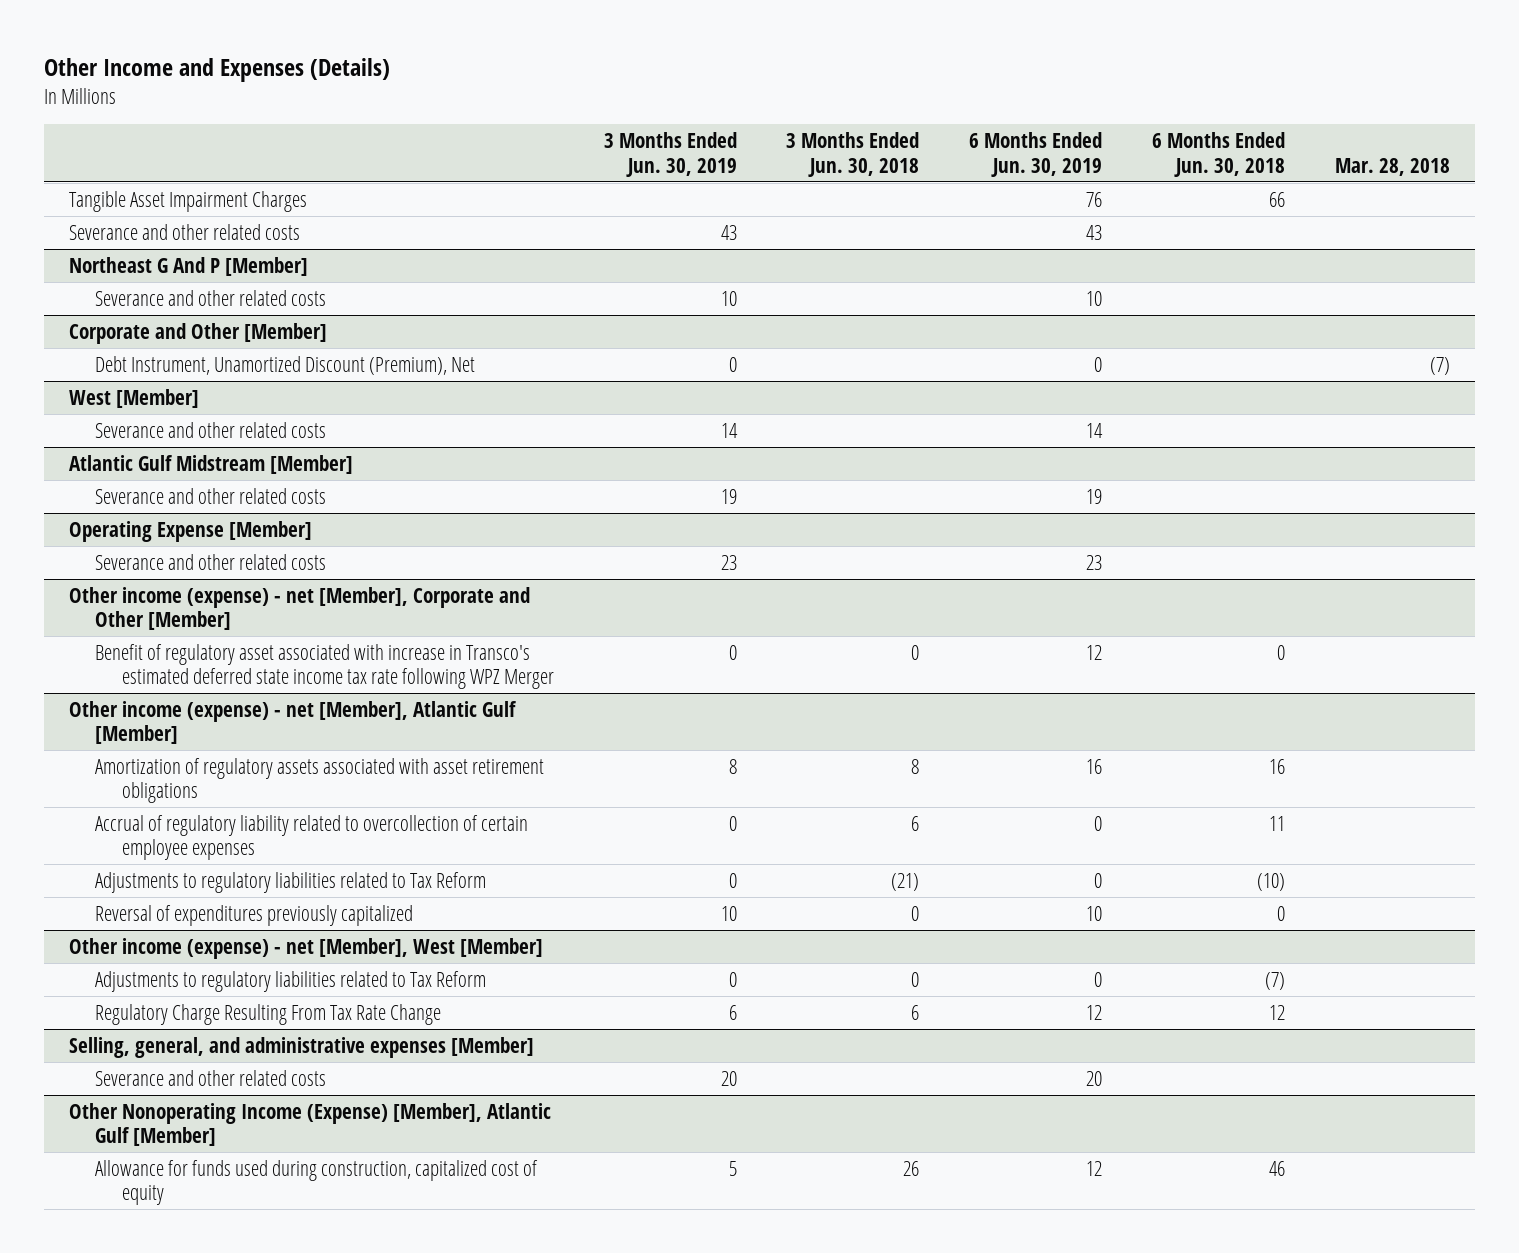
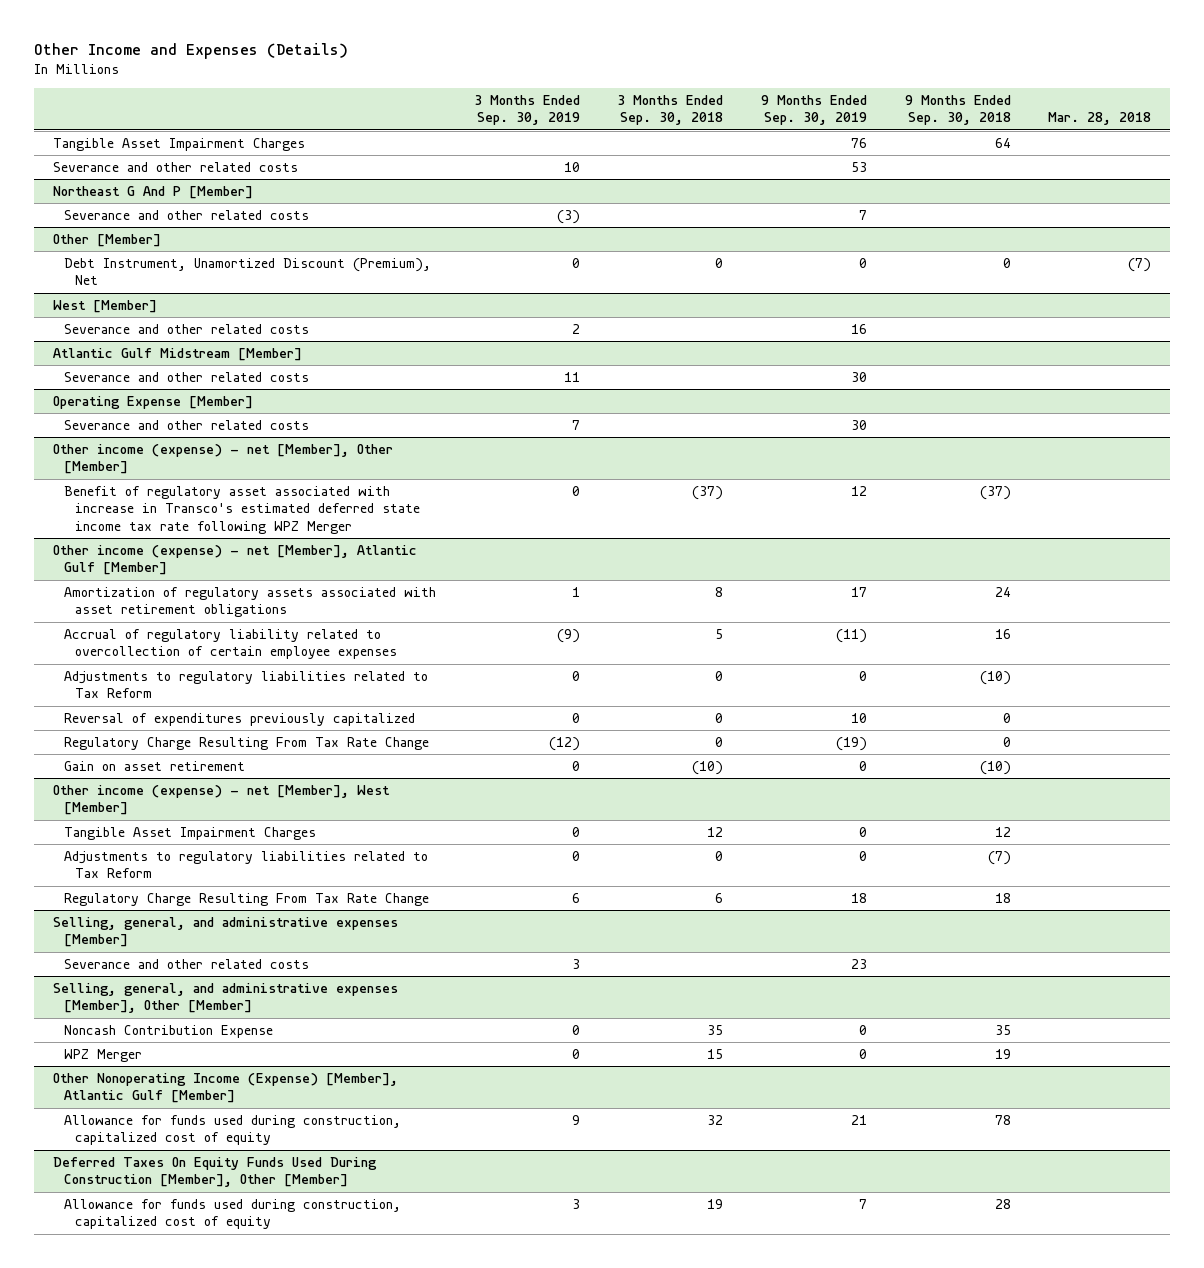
- | 3 Months Ended Jun. 30, 2019 | 3 Months Ended Jun. 30, 2018 | 6 Months Ended Jun. 30, 2019 | 6 Months Ended Jun. 30, 2018 | Mar. 28, 2018
+ | 3 Months Ended Sep. 30, 2019 | 3 Months Ended Sep. 30, 2018 | 9 Months Ended Sep. 30, 2019 | 9 Months Ended Sep. 30, 2018 | Mar. 28, 2018
- Corporate and Other [Member]
+ Other [Member]
- Other income (expense) - net [Member], Corporate and Other [Member]
+ Other income (expense) - net [Member], Other [Member]
@ Other income (expense) - net [Member], Atlantic Gulf [Member]
+ Regulatory Charge Resulting From Tax Rate Change | (12) | 0 | (19) | 0 |
+ Gain on asset retirement | 0 | (10) | 0 | (10) |
@ Other income (expense) - net [Member], West [Member]
+ Tangible Asset Impairment Charges | 0 | 12 | 0 | 12 |
+ Selling, general, and administrative expenses [Member], Other [Member]
+ Noncash Contribution Expense | 0 | 35 | 0 | 35 |
+ WPZ Merger | 0 | 15 | 0 | 19 |
+ Deferred Taxes On Equity Funds Used During Construction [Member], Other [Member]
+ Allowance for funds used during construction, capitalized cost of equity | 3 | 19 | 7 | 28 |

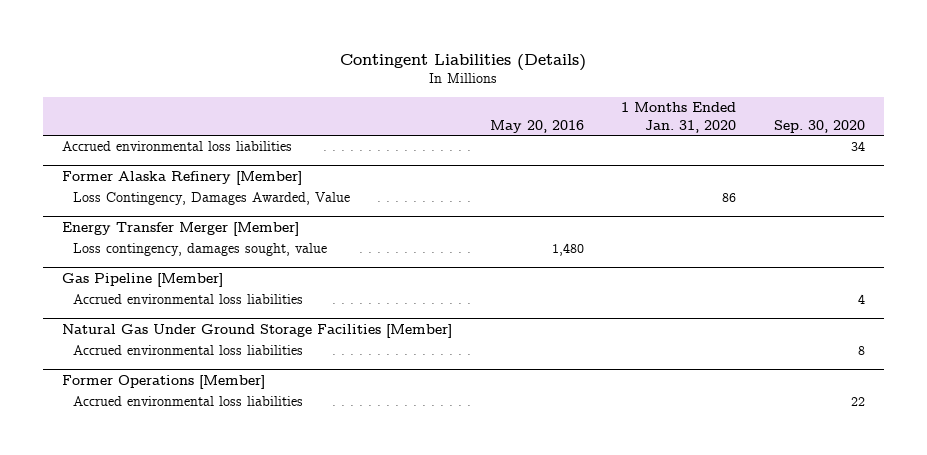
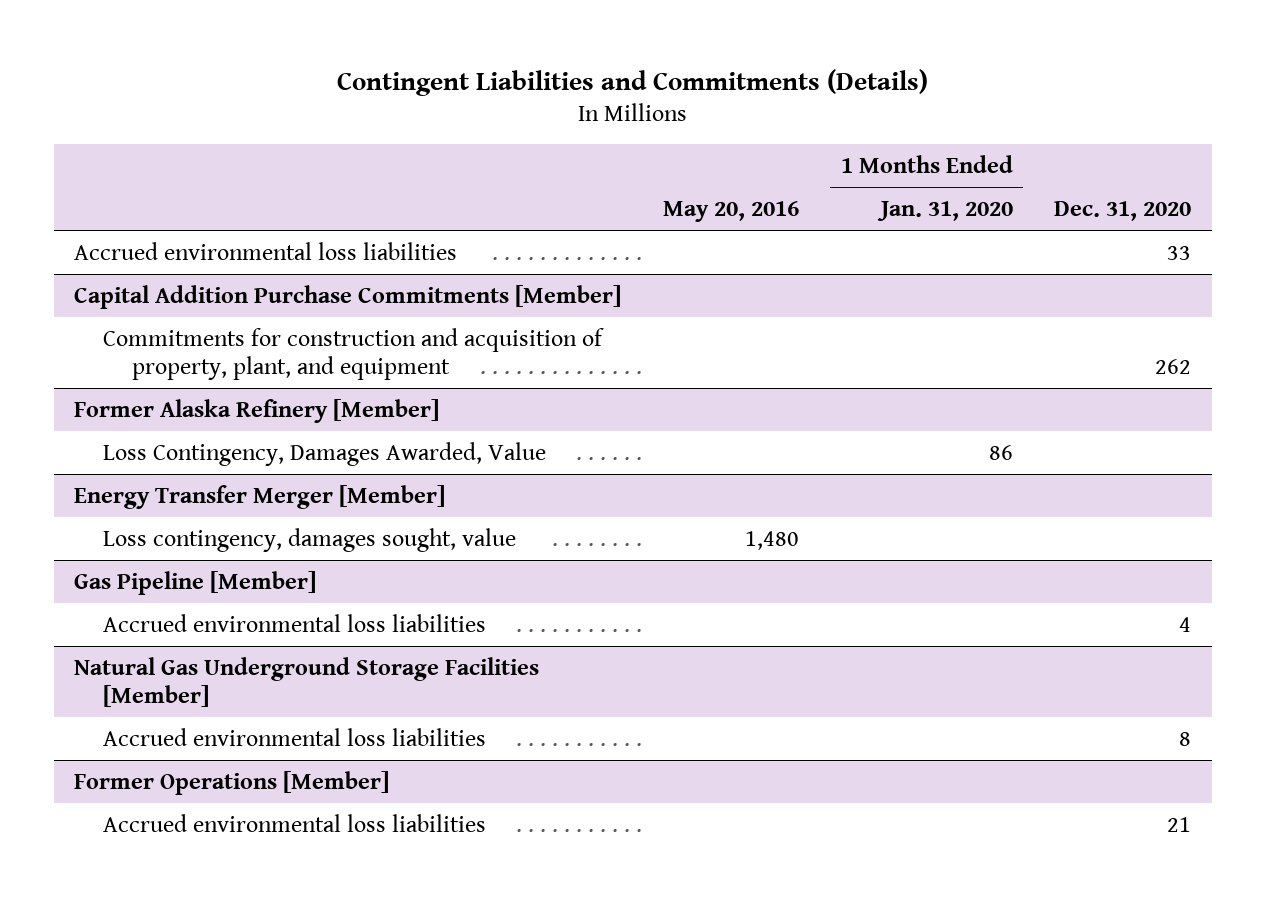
- Contingent Liabilities (Details)
+ Contingent Liabilities and Commitments (Details)
- | May 20, 2016 | 1 Months Ended Jan. 31, 2020 | Sep. 30, 2020
+ | May 20, 2016 | 1 Months Ended Jan. 31, 2020 | Dec. 31, 2020
+ Capital Addition Purchase Commitments [Member]
+ Commitments for construction and acquisition of property, plant, and equipment | | | 262
- Natural Gas Under Ground Storage Facilities [Member]
+ Natural Gas Underground Storage Facilities [Member]

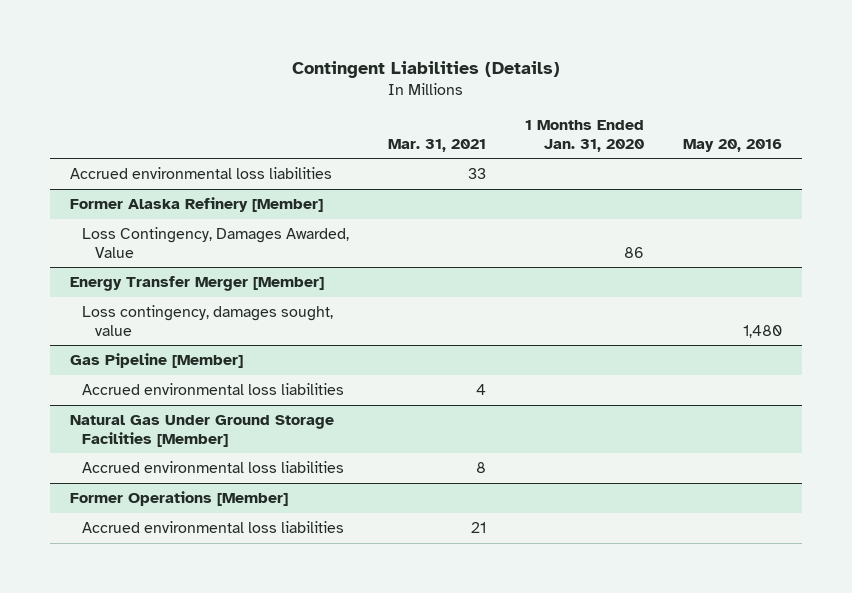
- Contingent Liabilities and Commitments (Details)
+ Contingent Liabilities (Details)
- | May 20, 2016 | 1 Months Ended Jan. 31, 2020 | Dec. 31, 2020
+ | Mar. 31, 2021 | 1 Months Ended Jan. 31, 2020 | May 20, 2016
- Capital Addition Purchase Commitments [Member]
- Commitments for construction and acquisition of property, plant, and equipment | | | 262
- Natural Gas Underground Storage Facilities [Member]
+ Natural Gas Under Ground Storage Facilities [Member]

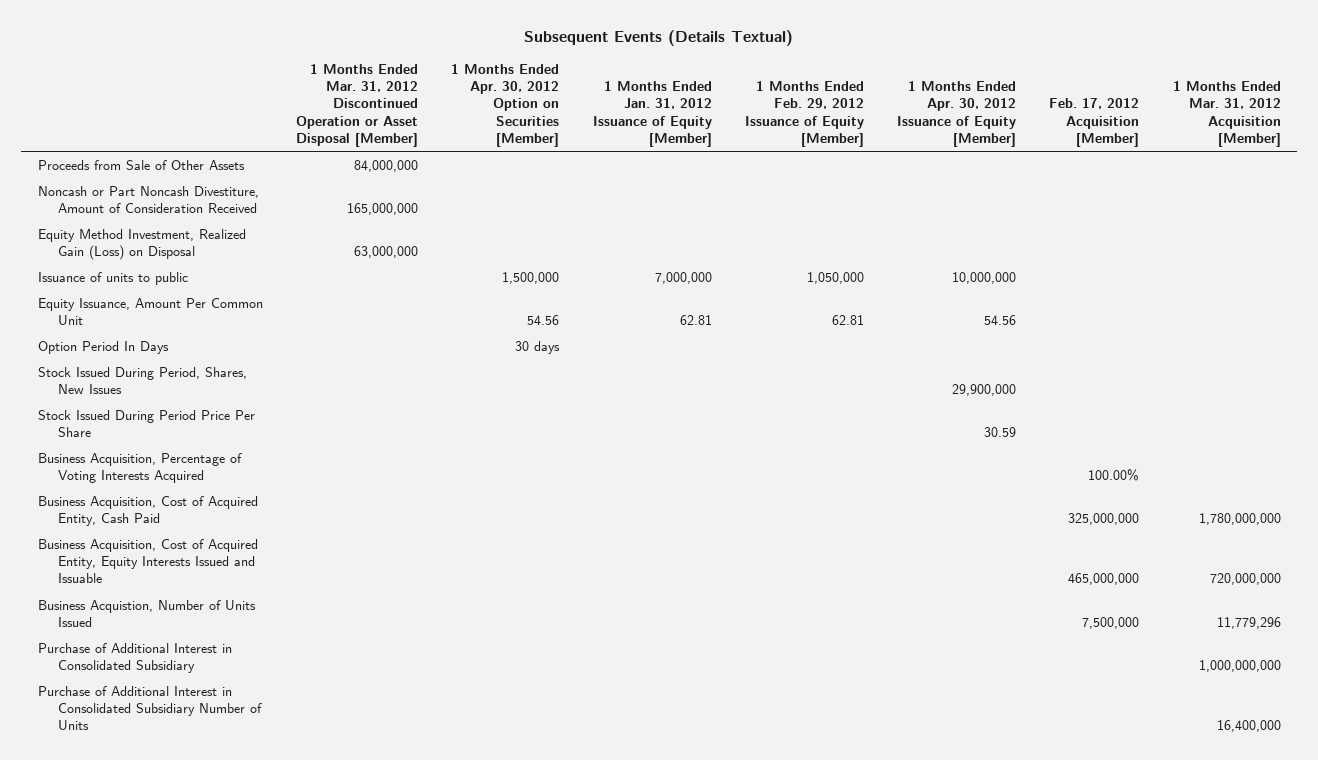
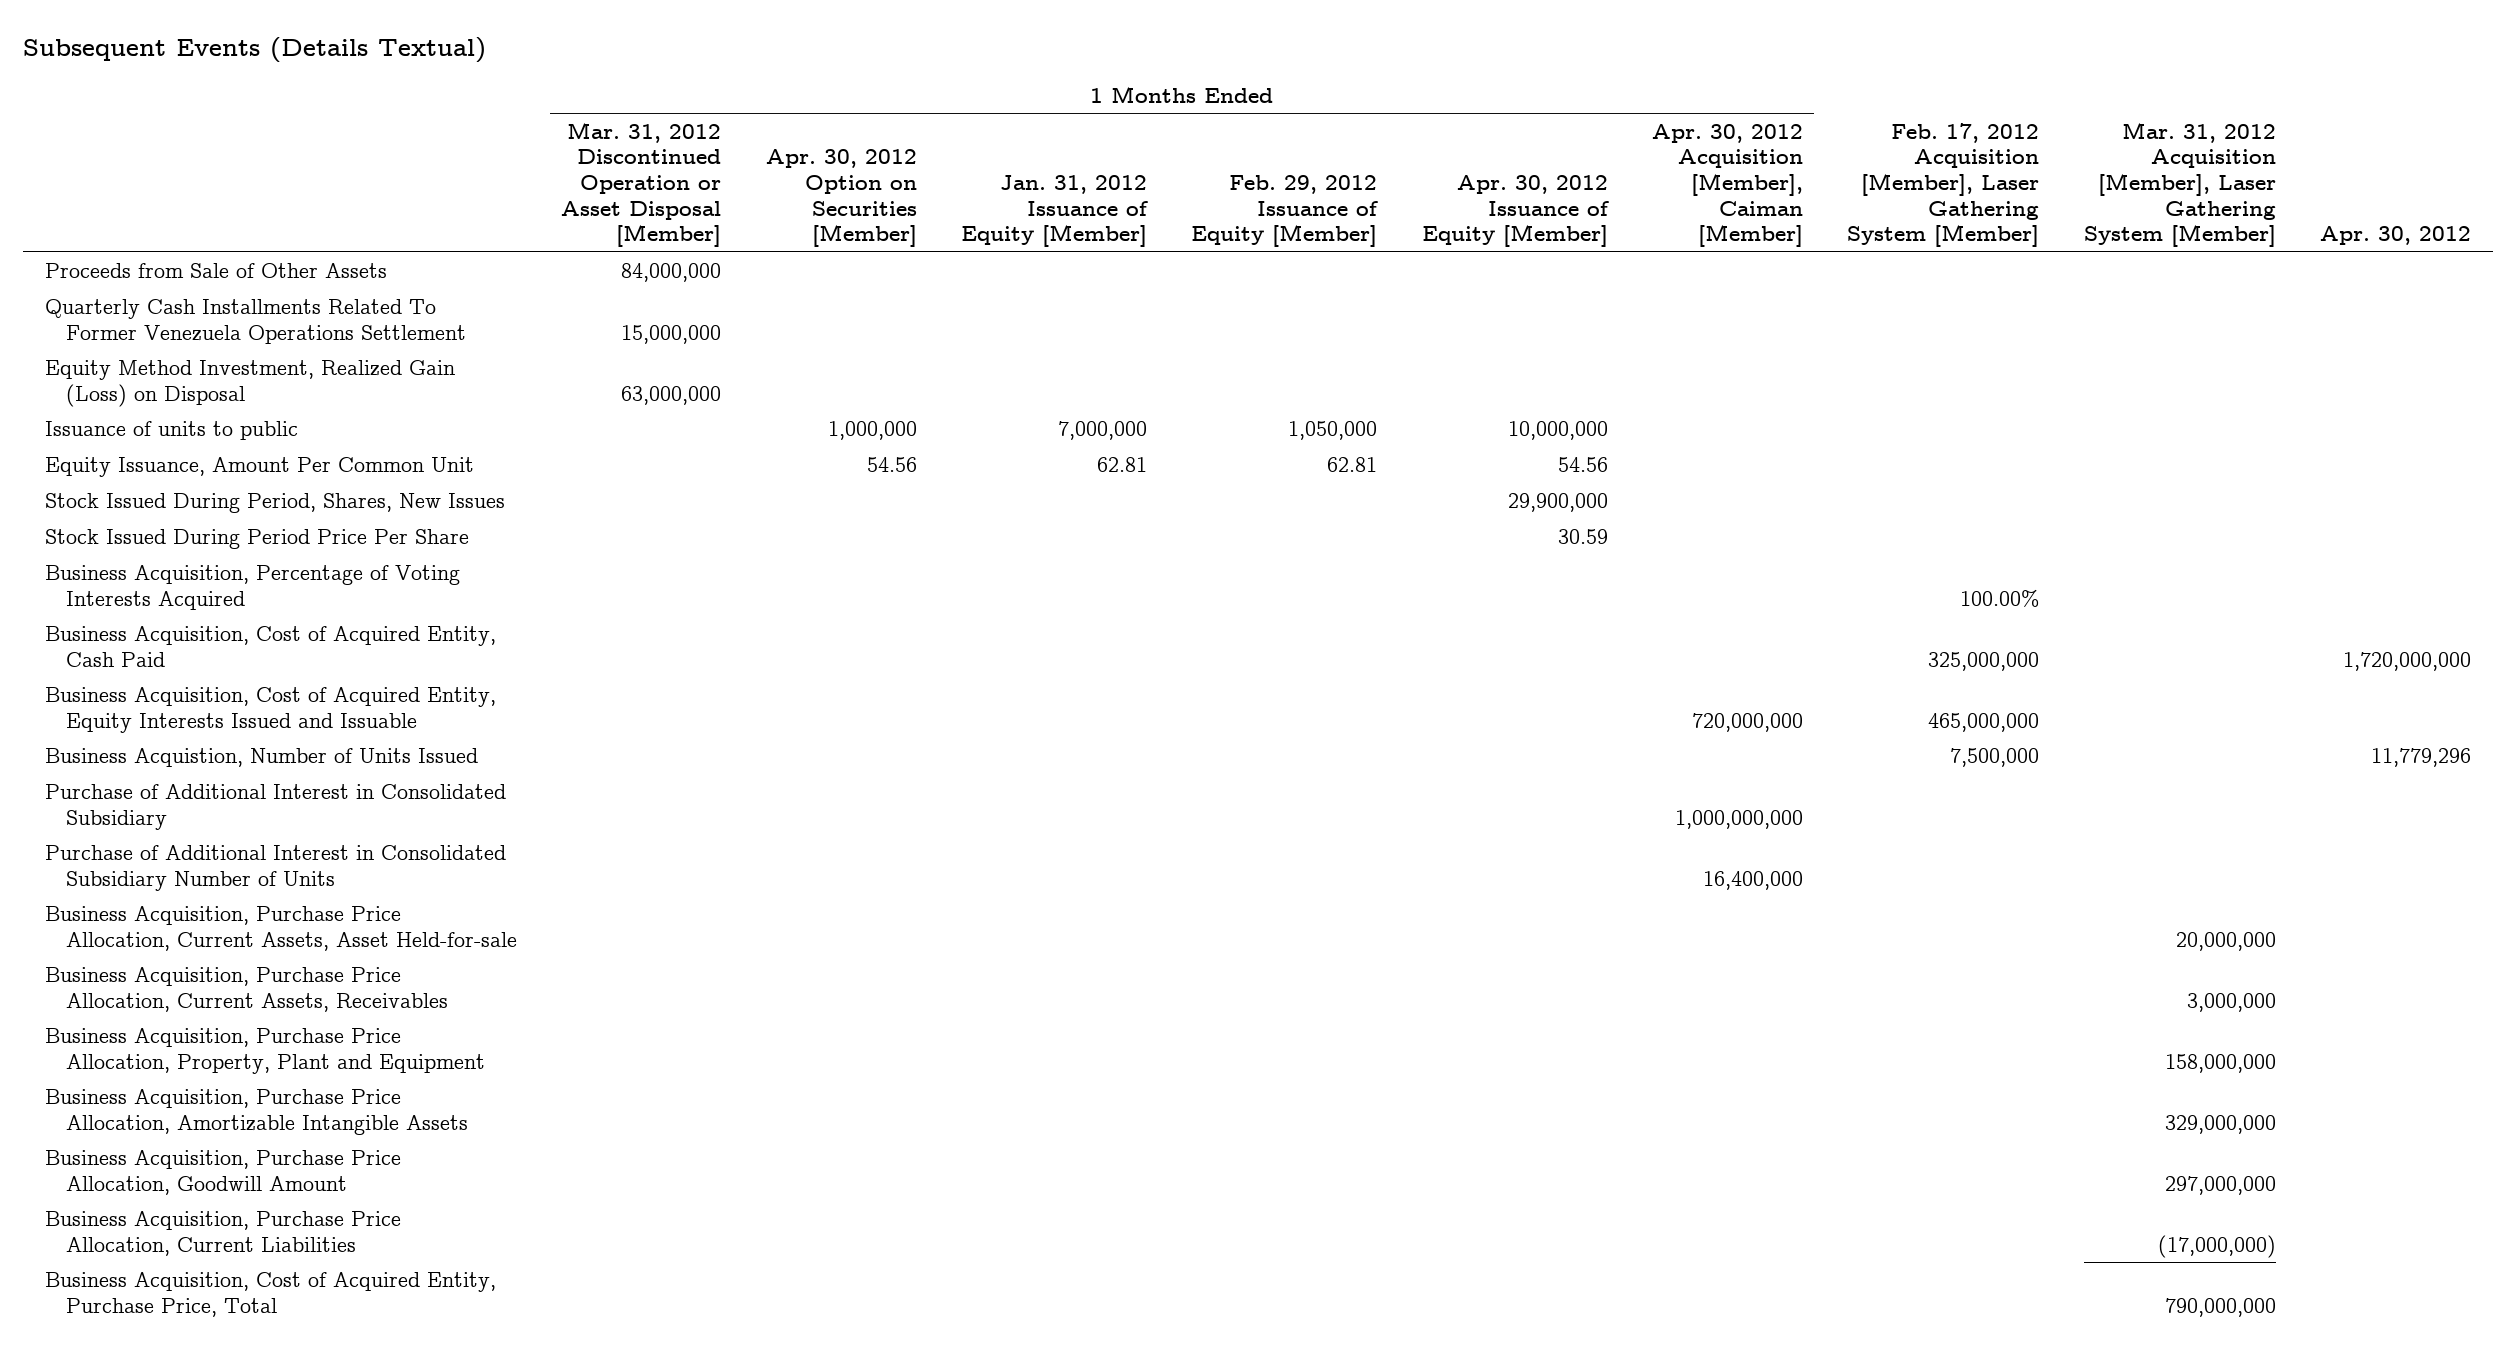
- | 1 Months Ended Mar. 31, 2012 Discontinued Operation or Asset Disposal [Member] | 1 Months Ended Apr. 30, 2012 Option on Securities [Member] | 1 Months Ended Jan. 31, 2012 Issuance of Equity [Member] | 1 Months Ended Feb. 29, 2012 Issuance of Equity [Member] | 1 Months Ended Apr. 30, 2012 Issuance of Equity [Member] | Feb. 17, 2012 Acquisition [Member] | 1 Months Ended Mar. 31, 2012 Acquisition [Member]
+ | 1 Months Ended Mar. 31, 2012 Discontinued Operation or Asset Disposal [Member] | 1 Months Ended Apr. 30, 2012 Option on Securities [Member] | 1 Months Ended Jan. 31, 2012 Issuance of Equity [Member] | 1 Months Ended Feb. 29, 2012 Issuance of Equity [Member] | 1 Months Ended Apr. 30, 2012 Issuance of Equity [Member] | 1 Months Ended Apr. 30, 2012 Acquisition [Member], Caiman [Member] | Feb. 17, 2012 Acquisition [Member], Laser Gathering System [Member] | Mar. 31, 2012 Acquisition [Member], Laser Gathering System [Member] | Apr. 30, 2012
- Noncash or Part Noncash Divestiture, Amount of Consideration Received | 165,000,000 | | | | | |
+ Quarterly Cash Installments Related To Former Venezuela Operations Settlement | 15,000,000 | | | | | | | |
- Issuance of units to public | | 1,500,000 | 7,000,000 | 1,050,000 | 10,000,000 | |
+ Issuance of units to public | | 1,000,000 | 7,000,000 | 1,050,000 | 10,000,000 | | | |
- Option Period In Days | | 30 days | | | | |
+ Business Acquisition, Purchase Price Allocation, Current Assets, Asset Held-for-sale | | | | | | | | 20,000,000 |
+ Business Acquisition, Purchase Price Allocation, Current Assets, Receivables | | | | | | | | 3,000,000 |
+ Business Acquisition, Purchase Price Allocation, Property, Plant and Equipment | | | | | | | | 158,000,000 |
+ Business Acquisition, Purchase Price Allocation, Amortizable Intangible Assets | | | | | | | | 329,000,000 |
+ Business Acquisition, Purchase Price Allocation, Goodwill Amount | | | | | | | | 297,000,000 |
+ Business Acquisition, Purchase Price Allocation, Current Liabilities | | | | | | | | (17,000,000) |
+ Business Acquisition, Cost of Acquired Entity, Purchase Price, Total | | | | | | | | 790,000,000 |

